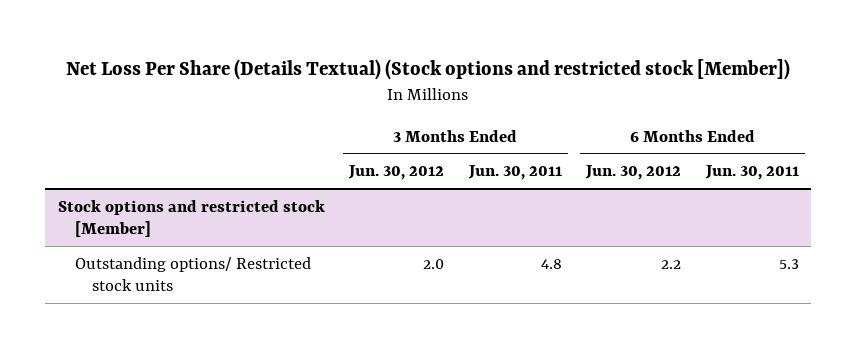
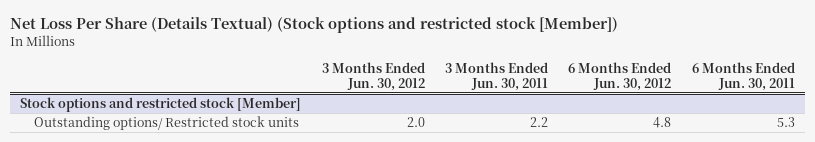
@ Stock options and restricted stock [Member]
- Outstanding options/ Restricted stock units | 2.0 | 4.8 | 2.2 | 5.3
+ Outstanding options/ Restricted stock units | 2.0 | 2.2 | 4.8 | 5.3

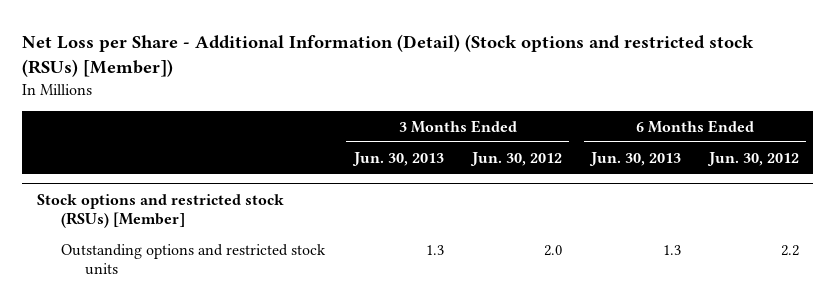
- Net Loss Per Share (Details Textual) (Stock options and restricted stock [Member])
+ Net Loss per Share - Additional Information (Detail) (Stock options and restricted stock (RSUs) [Member])
- | 3 Months Ended Jun. 30, 2012 | 3 Months Ended Jun. 30, 2011 | 6 Months Ended Jun. 30, 2012 | 6 Months Ended Jun. 30, 2011
+ | 3 Months Ended Jun. 30, 2013 | 3 Months Ended Jun. 30, 2012 | 6 Months Ended Jun. 30, 2013 | 6 Months Ended Jun. 30, 2012
- Stock options and restricted stock [Member]
- Outstanding options/ Restricted stock units | 2.0 | 2.2 | 4.8 | 5.3
+ Stock options and restricted stock (RSUs) [Member]
+ Outstanding options and restricted stock units | 1.3 | 2.0 | 1.3 | 2.2

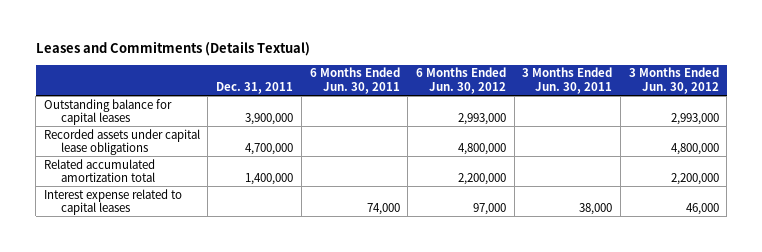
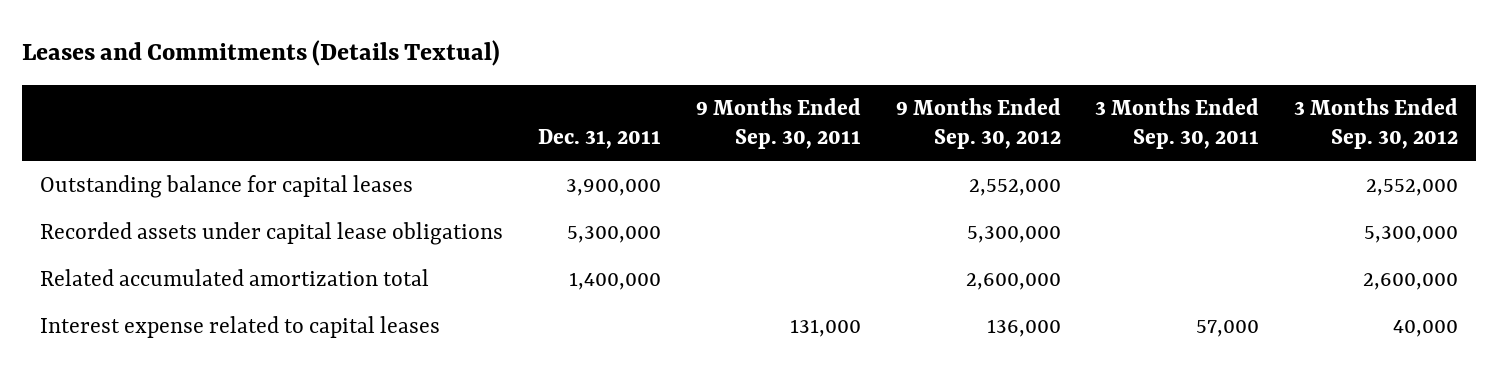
- | Dec. 31, 2011 | 6 Months Ended Jun. 30, 2011 | 6 Months Ended Jun. 30, 2012 | 3 Months Ended Jun. 30, 2011 | 3 Months Ended Jun. 30, 2012
+ | Dec. 31, 2011 | 9 Months Ended Sep. 30, 2011 | 9 Months Ended Sep. 30, 2012 | 3 Months Ended Sep. 30, 2011 | 3 Months Ended Sep. 30, 2012
- Recorded assets under capital lease obligations | 4,700,000 | | 4,800,000 | | 4,800,000
+ Recorded assets under capital lease obligations | 5,300,000 | | 5,300,000 | | 5,300,000

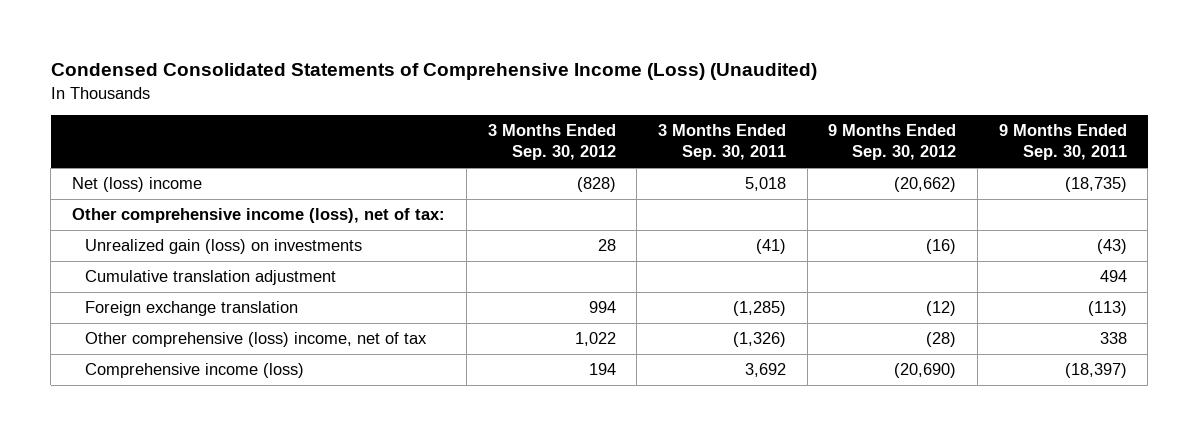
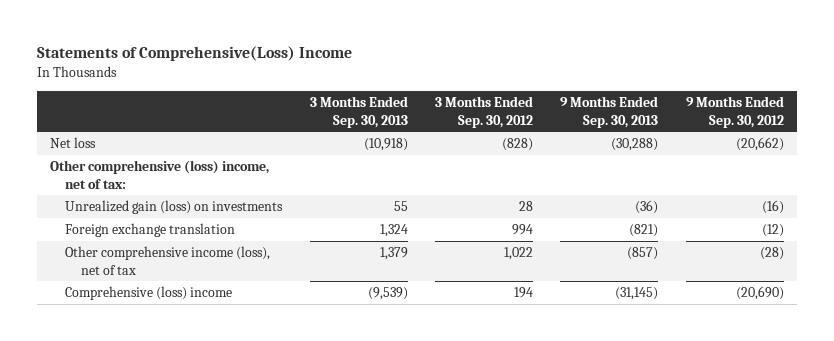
- Condensed Consolidated Statements of Comprehensive Income (Loss) (Unaudited)
+ Statements of Comprehensive(Loss) Income
- | 3 Months Ended Sep. 30, 2012 | 3 Months Ended Sep. 30, 2011 | 9 Months Ended Sep. 30, 2012 | 9 Months Ended Sep. 30, 2011
+ | 3 Months Ended Sep. 30, 2013 | 3 Months Ended Sep. 30, 2012 | 9 Months Ended Sep. 30, 2013 | 9 Months Ended Sep. 30, 2012
- Net (loss) income | (828) | 5,018 | (20,662) | (18,735)
- Other comprehensive income (loss), net of tax:
+ Net loss | (10,918) | (828) | (30,288) | (20,662)
+ Other comprehensive (loss) income, net of tax:
- Cumulative translation adjustment | | | | 494
- Other comprehensive (loss) income, net of tax | 1,022 | (1,326) | (28) | 338
- Comprehensive income (loss) | 194 | 3,692 | (20,690) | (18,397)
+ Other comprehensive income (loss), net of tax | 1,379 | 1,022 | (857) | (28)
+ Comprehensive (loss) income | (9,539) | 194 | (31,145) | (20,690)

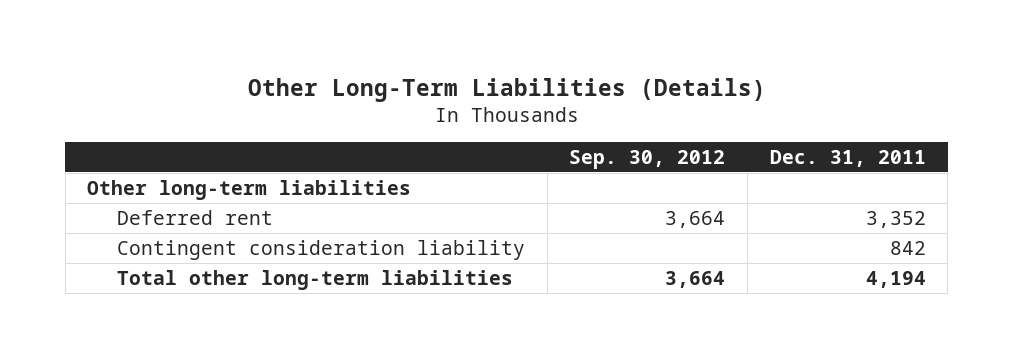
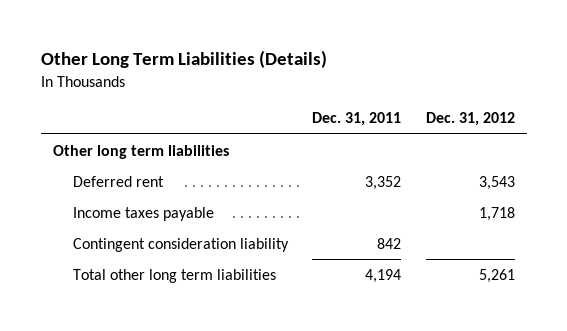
- Other Long-Term Liabilities (Details)
+ Other Long Term Liabilities (Details)
- | Sep. 30, 2012 | Dec. 31, 2011
+ | Dec. 31, 2011 | Dec. 31, 2012
- Other long-term liabilities
+ Other long term liabilities
+ Income taxes payable | | 1,718
- Total other long-term liabilities | 3,664 | 4,194
+ Total other long term liabilities | 4,194 | 5,261

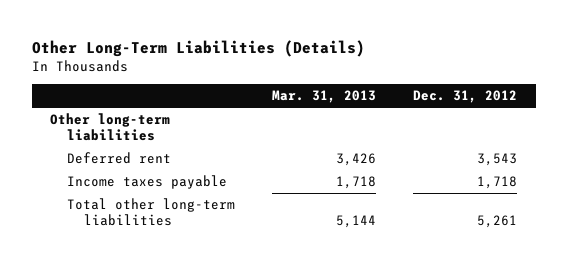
- Other Long Term Liabilities (Details)
+ Other Long-Term Liabilities (Details)
- | Dec. 31, 2011 | Dec. 31, 2012
+ | Mar. 31, 2013 | Dec. 31, 2012
- Other long term liabilities
+ Other long-term liabilities
- Contingent consideration liability | 842 |
- Total other long term liabilities | 4,194 | 5,261
+ Total other long-term liabilities | 5,144 | 5,261

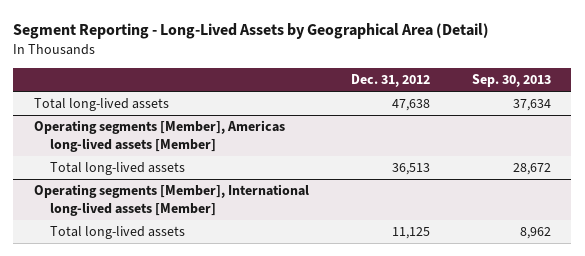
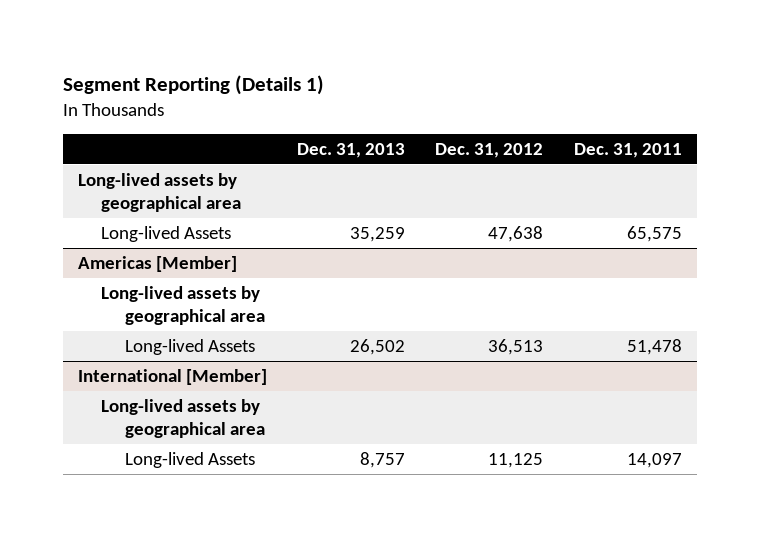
- Segment Reporting - Long-Lived Assets by Geographical Area (Detail)
+ Segment Reporting (Details 1)
- | Dec. 31, 2012 | Sep. 30, 2013
+ | Dec. 31, 2013 | Dec. 31, 2012 | Dec. 31, 2011
- Total long-lived assets | 47,638 | 37,634
- Operating segments [Member], Americas long-lived assets [Member]
- Total long-lived assets | 36,513 | 28,672
- Operating segments [Member], International long-lived assets [Member]
- Total long-lived assets | 11,125 | 8,962
+ Long-lived assets by geographical area
+ Long-lived Assets | 35,259 | 47,638 | 65,575
+ Americas [Member]
+ Long-lived assets by geographical area
+ Long-lived Assets | 26,502 | 36,513 | 51,478
+ International [Member]
+ Long-lived assets by geographical area
+ Long-lived Assets | 8,757 | 11,125 | 14,097

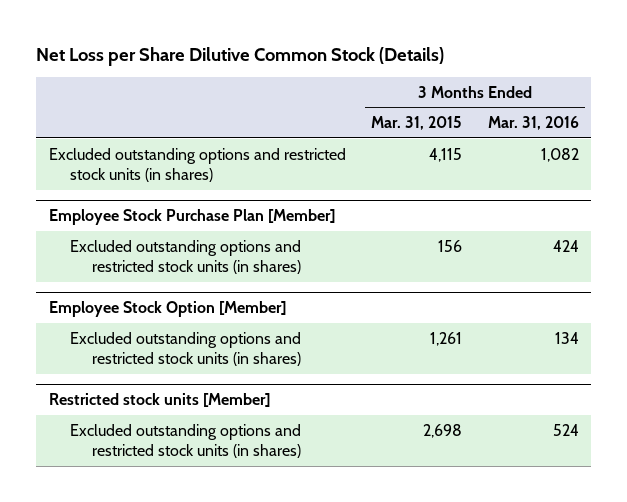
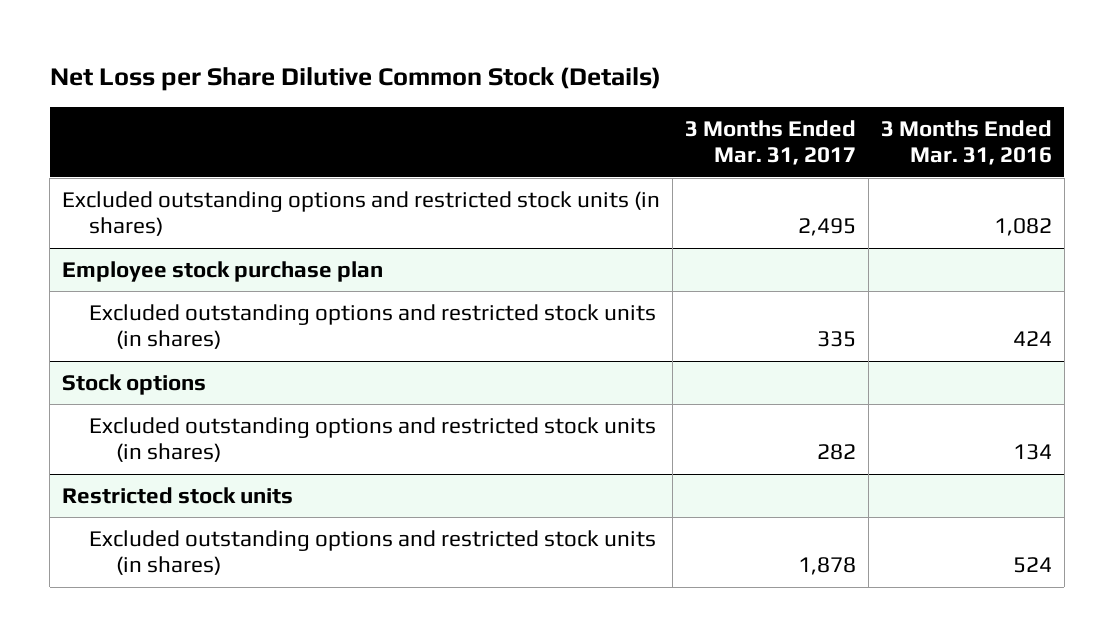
- | 3 Months Ended Mar. 31, 2015 | 3 Months Ended Mar. 31, 2016
+ | 3 Months Ended Mar. 31, 2017 | 3 Months Ended Mar. 31, 2016
- Employee Stock Purchase Plan [Member]
+ Employee stock purchase plan
- Employee Stock Option [Member]
+ Stock options
- Restricted stock units [Member]
+ Restricted stock units

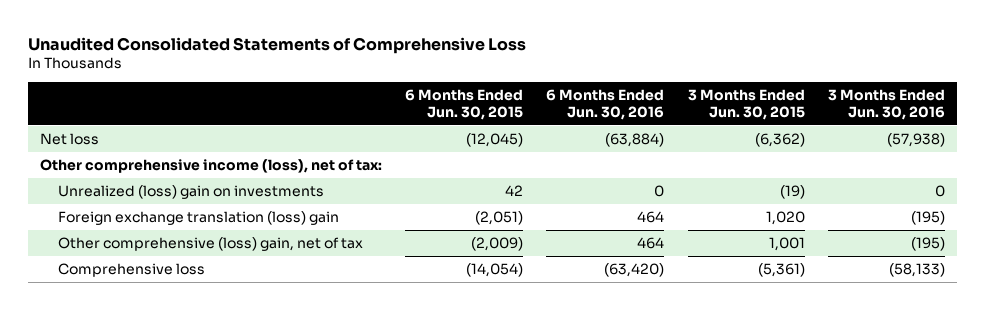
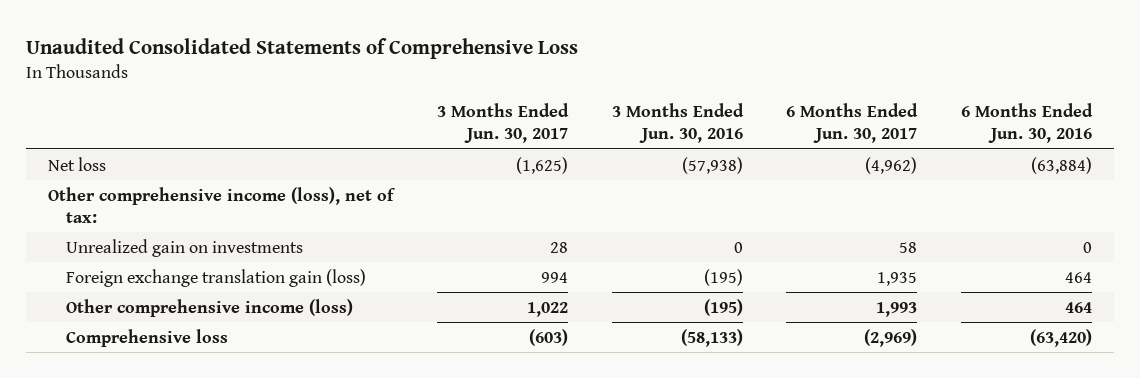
- | 6 Months Ended Jun. 30, 2015 | 6 Months Ended Jun. 30, 2016 | 3 Months Ended Jun. 30, 2015 | 3 Months Ended Jun. 30, 2016
+ | 3 Months Ended Jun. 30, 2017 | 3 Months Ended Jun. 30, 2016 | 6 Months Ended Jun. 30, 2017 | 6 Months Ended Jun. 30, 2016
- Unrealized (loss) gain on investments | 42 | 0 | (19) | 0
- Foreign exchange translation (loss) gain | (2,051) | 464 | 1,020 | (195)
- Other comprehensive (loss) gain, net of tax | (2,009) | 464 | 1,001 | (195)
+ Unrealized gain on investments | 28 | 0 | 58 | 0
+ Foreign exchange translation gain (loss) | 994 | (195) | 1,935 | 464
+ Other comprehensive income (loss) | 1,022 | (195) | 1,993 | 464

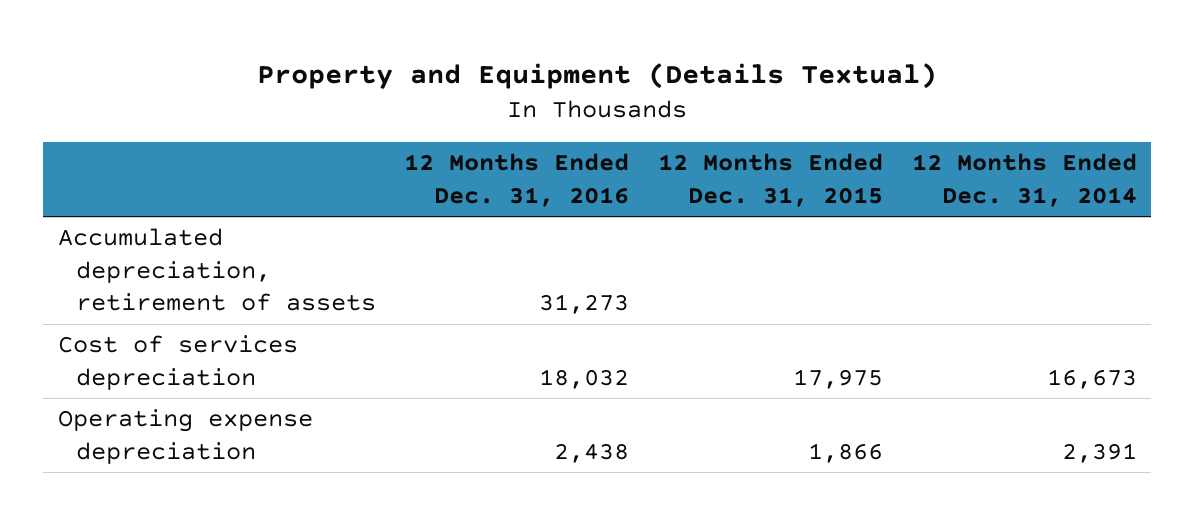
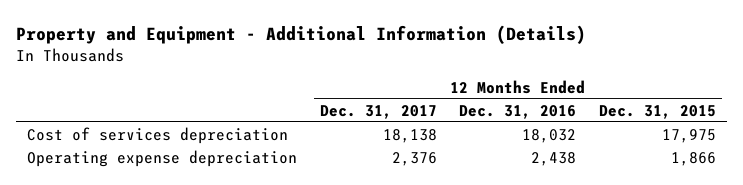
- Property and Equipment (Details Textual)
+ Property and Equipment - Additional Information (Details)
- | 12 Months Ended Dec. 31, 2016 | 12 Months Ended Dec. 31, 2015 | 12 Months Ended Dec. 31, 2014
+ | 12 Months Ended Dec. 31, 2017 | 12 Months Ended Dec. 31, 2016 | 12 Months Ended Dec. 31, 2015
- Accumulated depreciation, retirement of assets | 31,273 | |

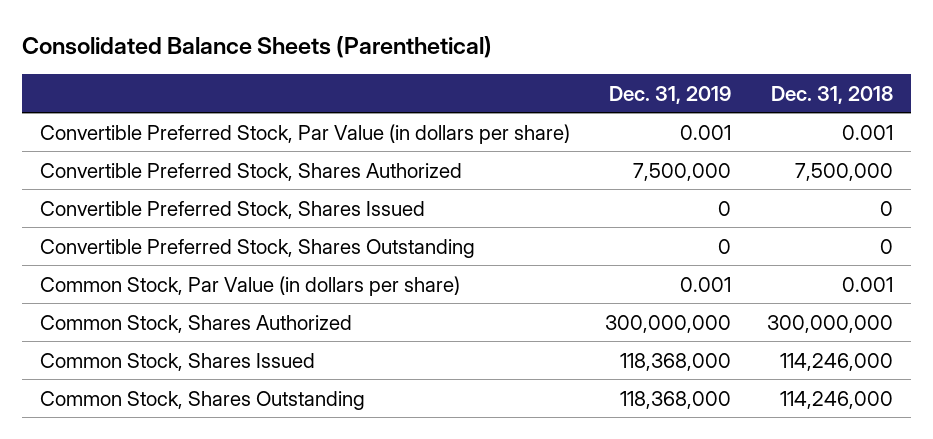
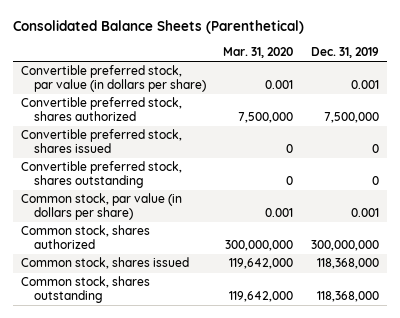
- | Dec. 31, 2019 | Dec. 31, 2018
+ | Mar. 31, 2020 | Dec. 31, 2019
- Convertible Preferred Stock, Par Value (in dollars per share) | 0.001 | 0.001
- Convertible Preferred Stock, Shares Authorized | 7,500,000 | 7,500,000
- Convertible Preferred Stock, Shares Issued | 0 | 0
- Convertible Preferred Stock, Shares Outstanding | 0 | 0
- Common Stock, Par Value (in dollars per share) | 0.001 | 0.001
- Common Stock, Shares Authorized | 300,000,000 | 300,000,000
- Common Stock, Shares Issued | 118,368,000 | 114,246,000
- Common Stock, Shares Outstanding | 118,368,000 | 114,246,000
+ Convertible preferred stock, par value (in dollars per share) | 0.001 | 0.001
+ Convertible preferred stock, shares authorized | 7,500,000 | 7,500,000
+ Convertible preferred stock, shares issued | 0 | 0
+ Convertible preferred stock, shares outstanding | 0 | 0
+ Common stock, par value (in dollars per share) | 0.001 | 0.001
+ Common stock, shares authorized | 300,000,000 | 300,000,000
+ Common stock, shares issued | 119,642,000 | 118,368,000
+ Common stock, shares outstanding | 119,642,000 | 118,368,000

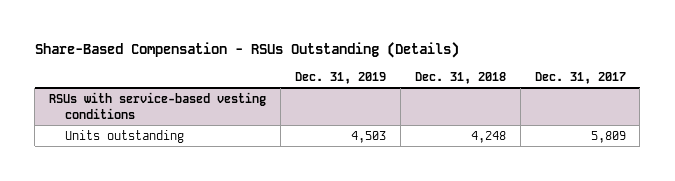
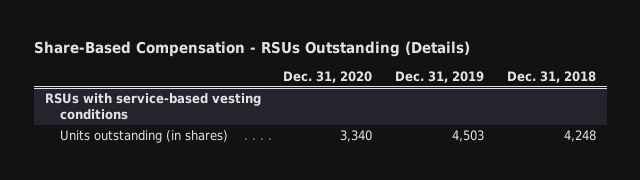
- | Dec. 31, 2019 | Dec. 31, 2018 | Dec. 31, 2017
+ | Dec. 31, 2020 | Dec. 31, 2019 | Dec. 31, 2018
@ RSUs with service-based vesting conditions
- Units outstanding | 4,503 | 4,248 | 5,809
+ Units outstanding (in shares) | 3,340 | 4,503 | 4,248

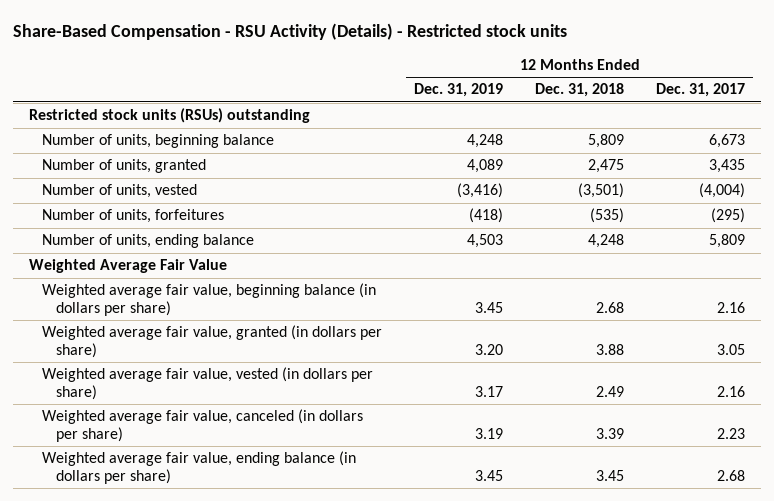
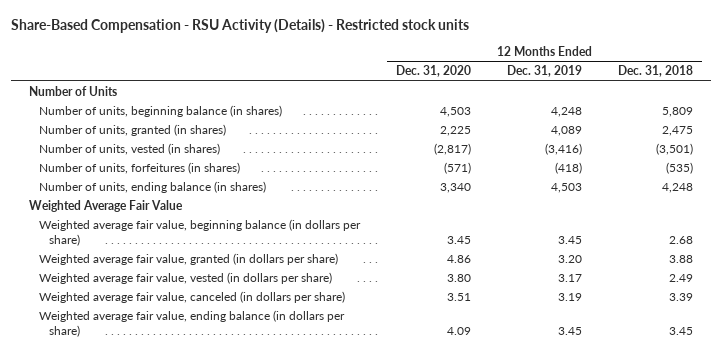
- | 12 Months Ended Dec. 31, 2019 | 12 Months Ended Dec. 31, 2018 | 12 Months Ended Dec. 31, 2017
+ | 12 Months Ended Dec. 31, 2020 | 12 Months Ended Dec. 31, 2019 | 12 Months Ended Dec. 31, 2018
- Restricted stock units (RSUs) outstanding
- Number of units, beginning balance | 4,248 | 5,809 | 6,673
- Number of units, granted | 4,089 | 2,475 | 3,435
- Number of units, vested | (3,416) | (3,501) | (4,004)
- Number of units, forfeitures | (418) | (535) | (295)
- Number of units, ending balance | 4,503 | 4,248 | 5,809
+ Number of Units
+ Number of units, beginning balance (in shares) | 4,503 | 4,248 | 5,809
+ Number of units, granted (in shares) | 2,225 | 4,089 | 2,475
+ Number of units, vested (in shares) | (2,817) | (3,416) | (3,501)
+ Number of units, forfeitures (in shares) | (571) | (418) | (535)
+ Number of units, ending balance (in shares) | 3,340 | 4,503 | 4,248

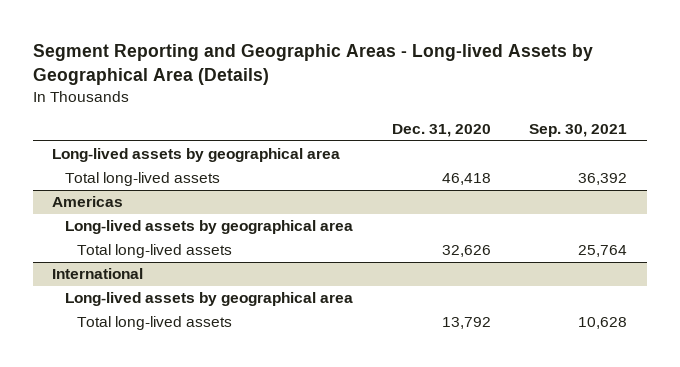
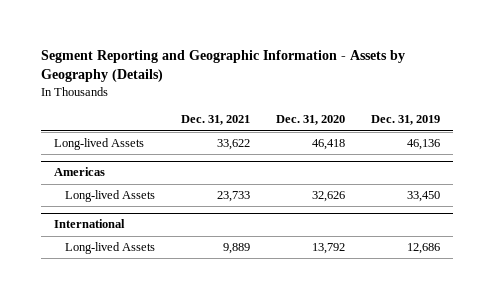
- Segment Reporting and Geographic Areas - Long-lived Assets by Geographical Area (Details)
+ Segment Reporting and Geographic Information - Assets by Geography (Details)
- | Dec. 31, 2020 | Sep. 30, 2021
+ | Dec. 31, 2021 | Dec. 31, 2020 | Dec. 31, 2019
- Long-lived assets by geographical area
- Total long-lived assets | 46,418 | 36,392
+ Long-lived Assets | 33,622 | 46,418 | 46,136
@ Americas
- Long-lived assets by geographical area
- Total long-lived assets | 32,626 | 25,764
+ Long-lived Assets | 23,733 | 32,626 | 33,450
@ International
- Long-lived assets by geographical area
- Total long-lived assets | 13,792 | 10,628
+ Long-lived Assets | 9,889 | 13,792 | 12,686

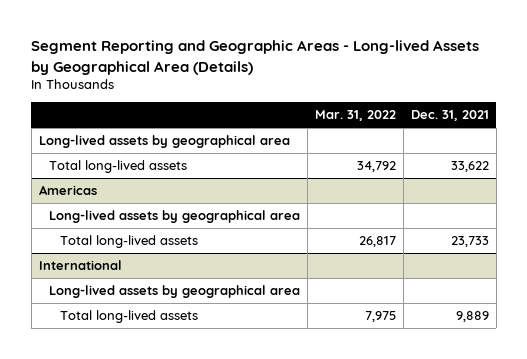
- Segment Reporting and Geographic Information - Assets by Geography (Details)
+ Segment Reporting and Geographic Areas - Long-lived Assets by Geographical Area (Details)
- | Dec. 31, 2021 | Dec. 31, 2020 | Dec. 31, 2019
+ | Mar. 31, 2022 | Dec. 31, 2021
- Long-lived Assets | 33,622 | 46,418 | 46,136
+ Long-lived assets by geographical area
+ Total long-lived assets | 34,792 | 33,622
@ Americas
- Long-lived Assets | 23,733 | 32,626 | 33,450
+ Long-lived assets by geographical area
+ Total long-lived assets | 26,817 | 23,733
@ International
- Long-lived Assets | 9,889 | 13,792 | 12,686
+ Long-lived assets by geographical area
+ Total long-lived assets | 7,975 | 9,889

